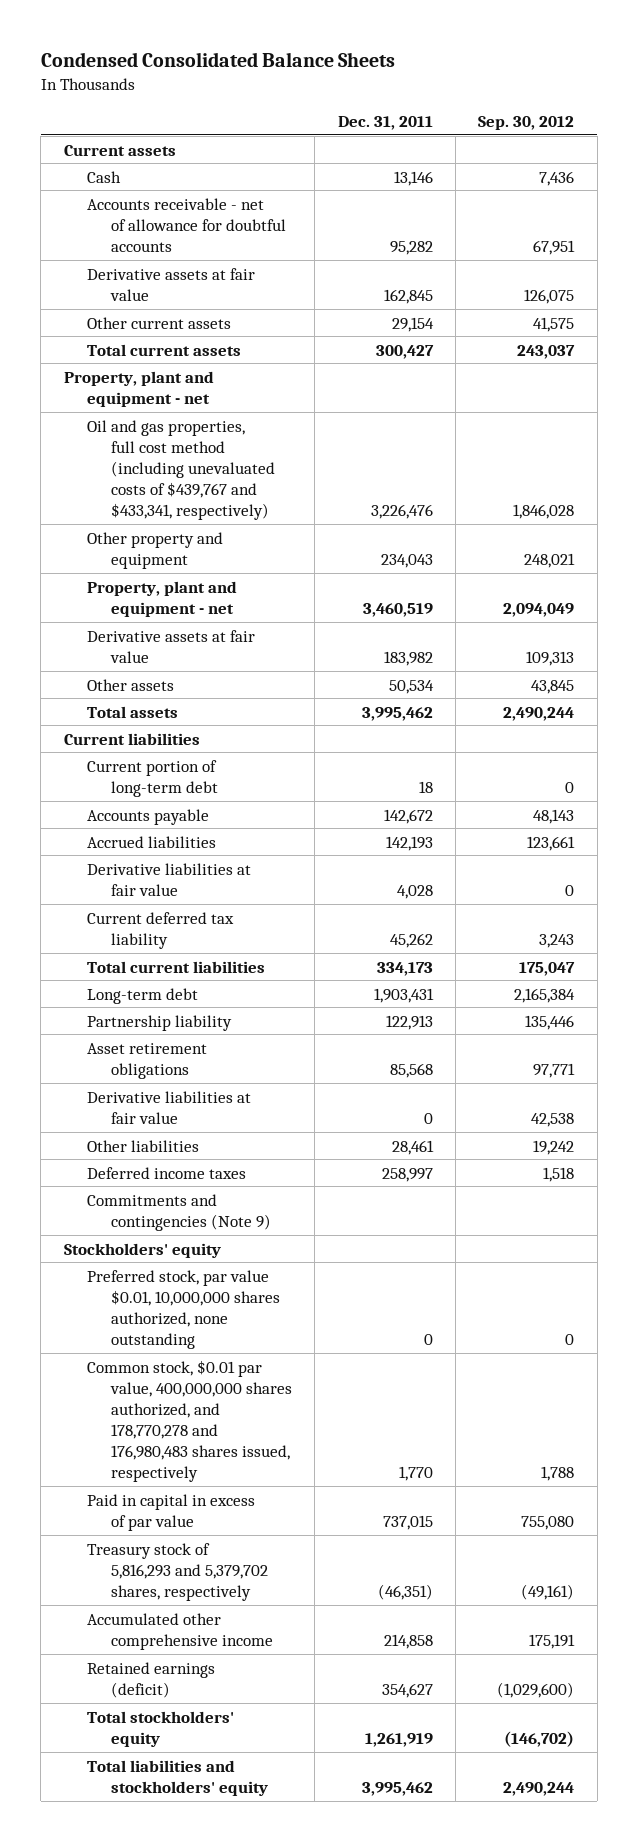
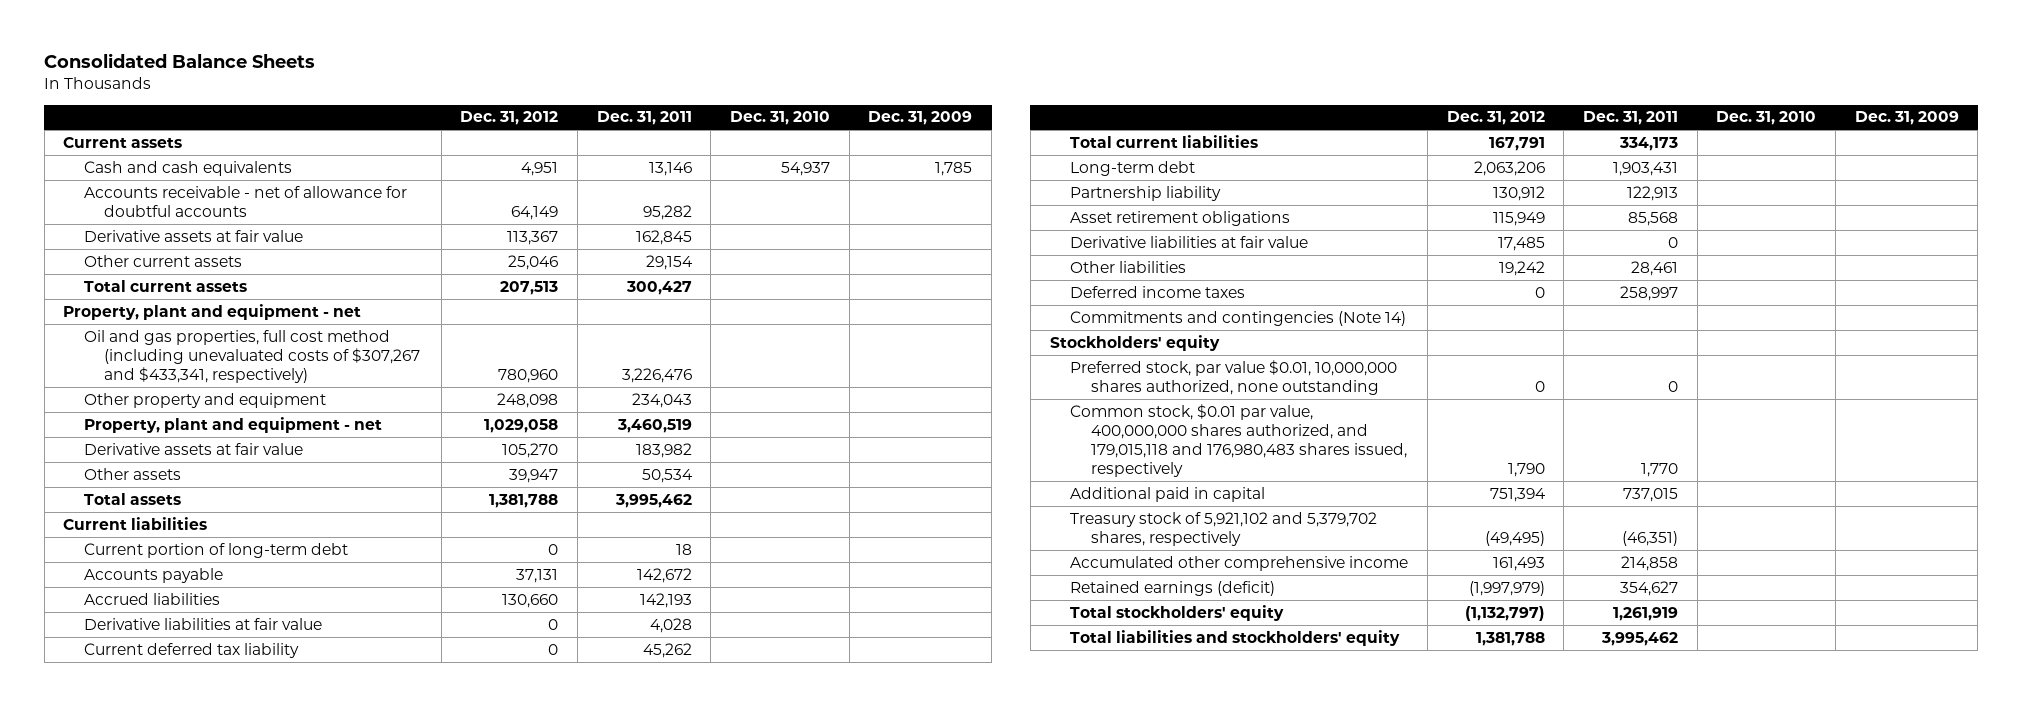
- Condensed Consolidated Balance Sheets
+ Consolidated Balance Sheets
- | Dec. 31, 2011 | Sep. 30, 2012
+ | Dec. 31, 2012 | Dec. 31, 2011 | Dec. 31, 2010 | Dec. 31, 2009
- Cash | 13,146 | 7,436
+ Cash and cash equivalents | 4,951 | 13,146 | 54,937 | 1,785
- Oil and gas properties, full cost method (including unevaluated costs of $439,767 and $433,341, respectively) | 3,226,476 | 1,846,028
+ Oil and gas properties, full cost method (including unevaluated costs of $307,267 and $433,341, respectively) | 780,960 | 3,226,476 | |
- Commitments and contingencies (Note 9)
+ Commitments and contingencies (Note 14)
- Common stock, $0.01 par value, 400,000,000 shares authorized, and 178,770,278 and 176,980,483 shares issued, respectively | 1,770 | 1,788
- Paid in capital in excess of par value | 737,015 | 755,080
- Treasury stock of 5,816,293 and 5,379,702 shares, respectively | (46,351) | (49,161)
+ Common stock, $0.01 par value, 400,000,000 shares authorized, and 179,015,118 and 176,980,483 shares issued, respectively | 1,790 | 1,770 | |
+ Additional paid in capital | 751,394 | 737,015 | |
+ Treasury stock of 5,921,102 and 5,379,702 shares, respectively | (49,495) | (46,351) | |

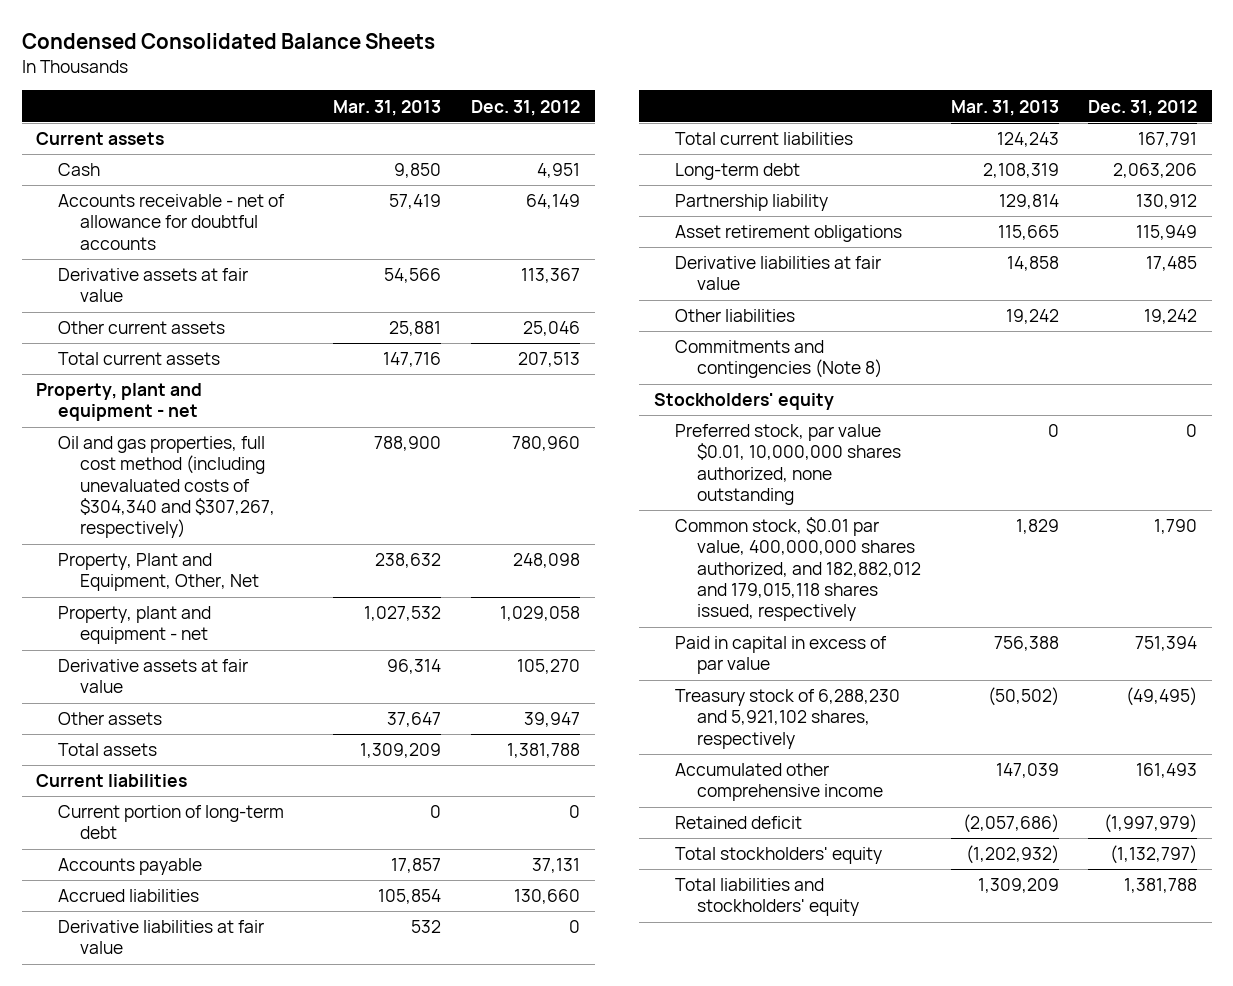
- Consolidated Balance Sheets
+ Condensed Consolidated Balance Sheets
- | Dec. 31, 2012 | Dec. 31, 2011 | Dec. 31, 2010 | Dec. 31, 2009
+ | Mar. 31, 2013 | Dec. 31, 2012
- Cash and cash equivalents | 4,951 | 13,146 | 54,937 | 1,785
+ Cash | 9,850 | 4,951
- Oil and gas properties, full cost method (including unevaluated costs of $307,267 and $433,341, respectively) | 780,960 | 3,226,476 | |
- Other property and equipment | 248,098 | 234,043 | |
+ Oil and gas properties, full cost method (including unevaluated costs of $304,340 and $307,267, respectively) | 788,900 | 780,960
+ Property, Plant and Equipment, Other, Net | 238,632 | 248,098
- Current deferred tax liability | 0 | 45,262 | |
- Deferred income taxes | 0 | 258,997 | |
- Commitments and contingencies (Note 14)
+ Commitments and contingencies (Note 8)
- Common stock, $0.01 par value, 400,000,000 shares authorized, and 179,015,118 and 176,980,483 shares issued, respectively | 1,790 | 1,770 | |
- Additional paid in capital | 751,394 | 737,015 | |
- Treasury stock of 5,921,102 and 5,379,702 shares, respectively | (49,495) | (46,351) | |
+ Common stock, $0.01 par value, 400,000,000 shares authorized, and 182,882,012 and 179,015,118 shares issued, respectively | 1,829 | 1,790
+ Paid in capital in excess of par value | 756,388 | 751,394
+ Treasury stock of 6,288,230 and 5,921,102 shares, respectively | (50,502) | (49,495)
- Retained earnings (deficit) | (1,997,979) | 354,627 | |
+ Retained deficit | (2,057,686) | (1,997,979)

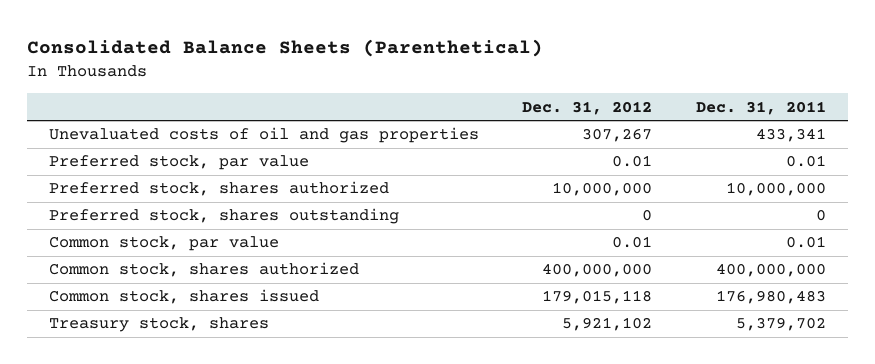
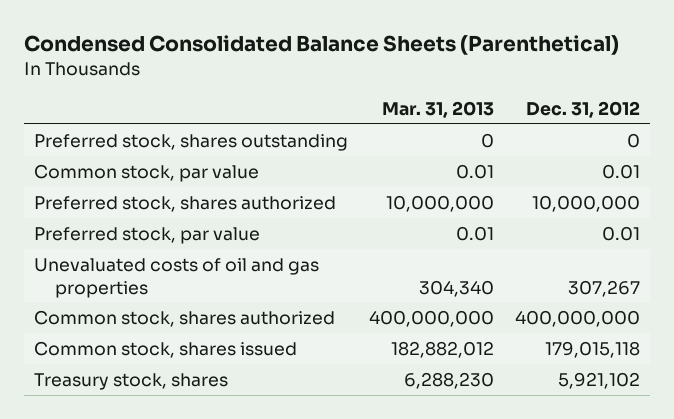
- Consolidated Balance Sheets (Parenthetical)
+ Condensed Consolidated Balance Sheets (Parenthetical)
- | Dec. 31, 2012 | Dec. 31, 2011
+ | Mar. 31, 2013 | Dec. 31, 2012
moved down: Preferred stock, shares authorized | 10,000,000 | 10,000,000
moved down: Preferred stock, par value | 0.01 | 0.01
moved down: Unevaluated costs of oil and gas properties | 304,340 | 307,267

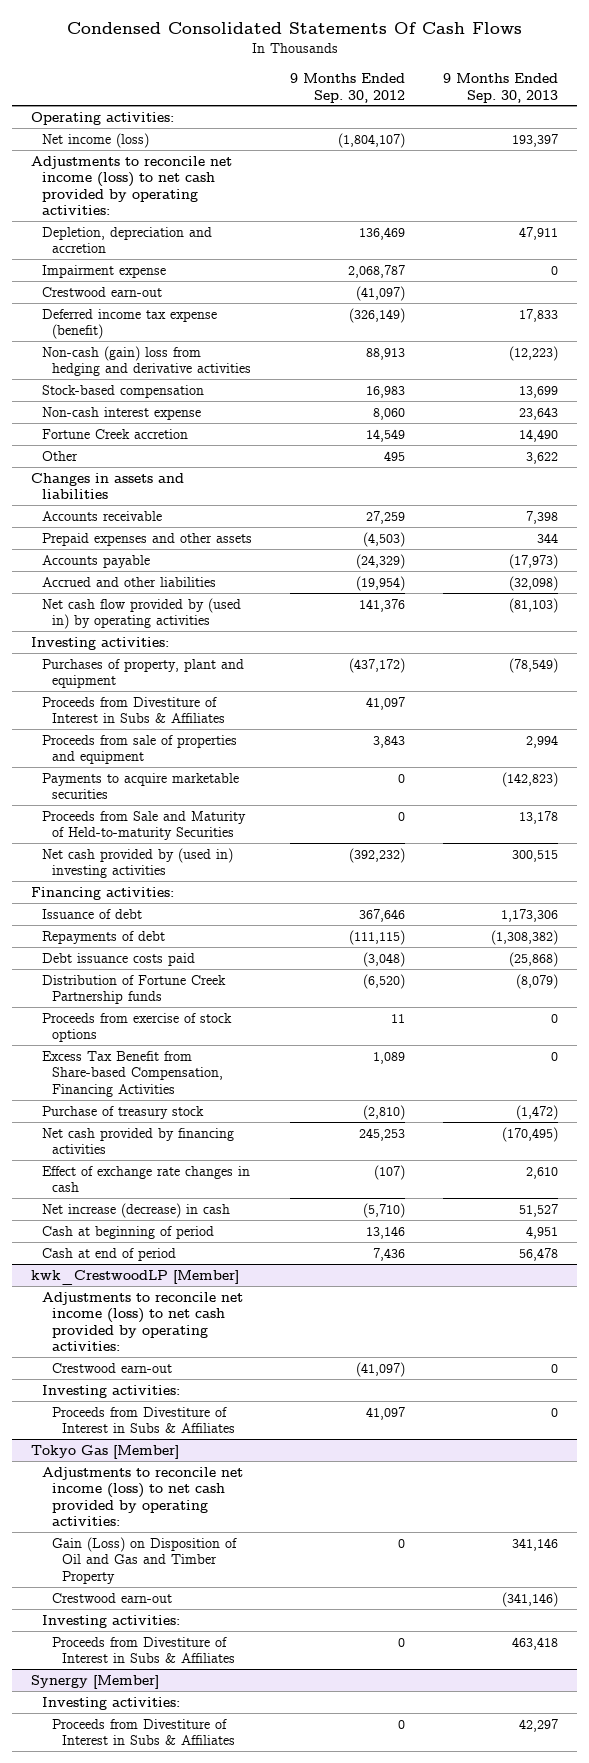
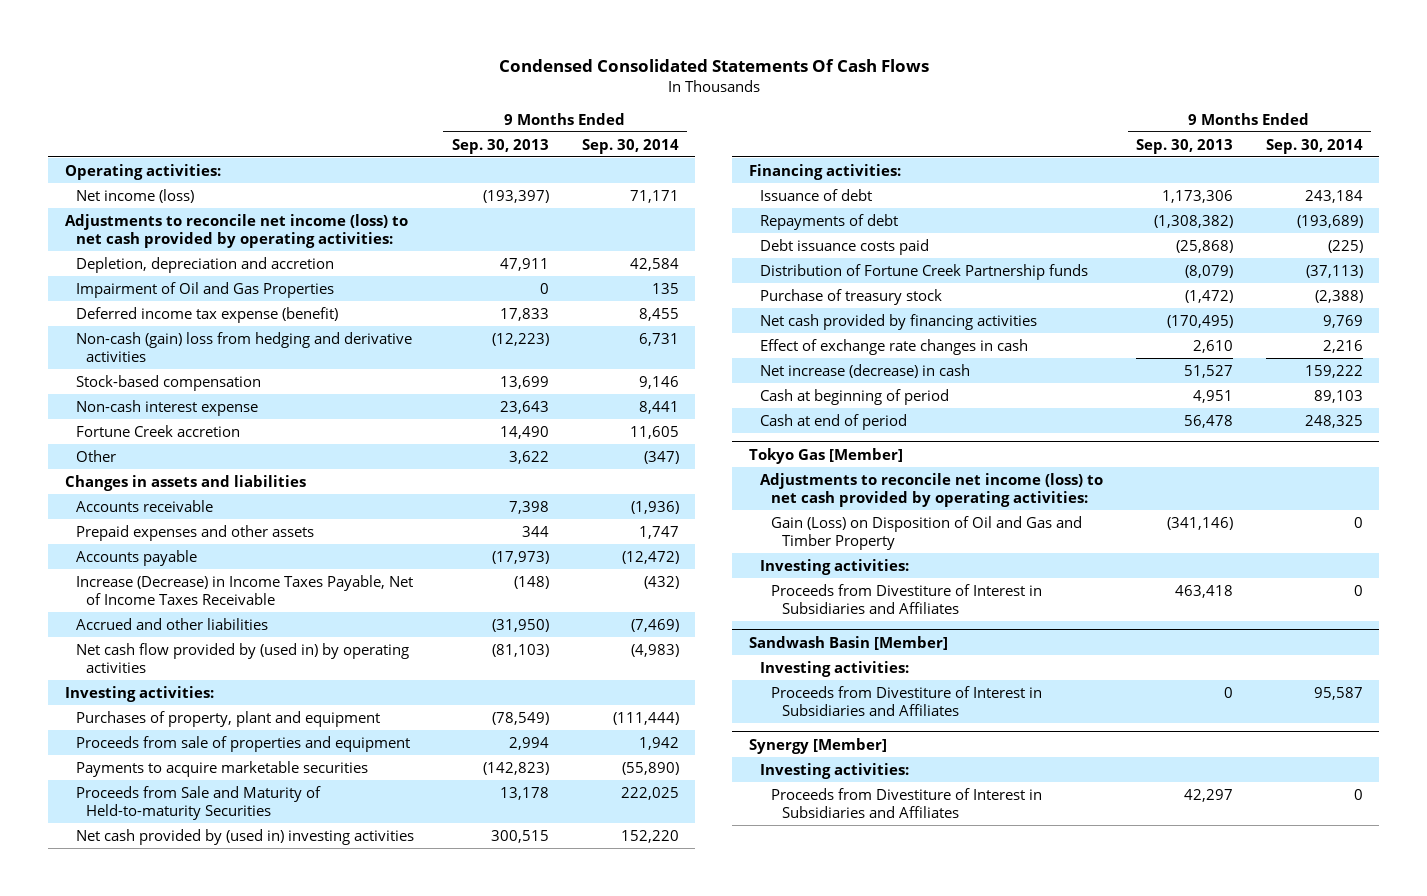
- | 9 Months Ended Sep. 30, 2012 | 9 Months Ended Sep. 30, 2013
+ | 9 Months Ended Sep. 30, 2013 | 9 Months Ended Sep. 30, 2014
- Net income (loss) | (1,804,107) | 193,397
+ Net income (loss) | (193,397) | 71,171
- Impairment expense | 2,068,787 | 0
- Crestwood earn-out | (41,097) |
+ Impairment of Oil and Gas Properties | 0 | 135
- Accrued and other liabilities | (19,954) | (32,098)
+ Increase (Decrease) in Income Taxes Payable, Net of Income Taxes Receivable | (148) | (432)
+ Accrued and other liabilities | (31,950) | (7,469)
- Proceeds from Divestiture of Interest in Subs & Affiliates | 41,097 |
- Proceeds from exercise of stock options | 11 | 0
- Excess Tax Benefit from Share-based Compensation, Financing Activities | 1,089 | 0
- kwk_CrestwoodLP [Member]
- Adjustments to reconcile net income (loss) to net cash provided by operating activities:
- Crestwood earn-out | (41,097) | 0
- Investing activities:
- Proceeds from Divestiture of Interest in Subs & Affiliates | 41,097 | 0
@ Tokyo Gas [Member]
- Gain (Loss) on Disposition of Oil and Gas and Timber Property | 0 | 341,146
- Crestwood earn-out | | (341,146)
+ Gain (Loss) on Disposition of Oil and Gas and Timber Property | (341,146) | 0
- Proceeds from Divestiture of Interest in Subs & Affiliates | 0 | 463,418
+ Proceeds from Divestiture of Interest in Subsidiaries and Affiliates | 463,418 | 0
+ Sandwash Basin [Member]
+ Investing activities:
+ Proceeds from Divestiture of Interest in Subsidiaries and Affiliates | 0 | 95,587
@ Synergy [Member]
- Proceeds from Divestiture of Interest in Subs & Affiliates | 0 | 42,297
+ Proceeds from Divestiture of Interest in Subsidiaries and Affiliates | 42,297 | 0

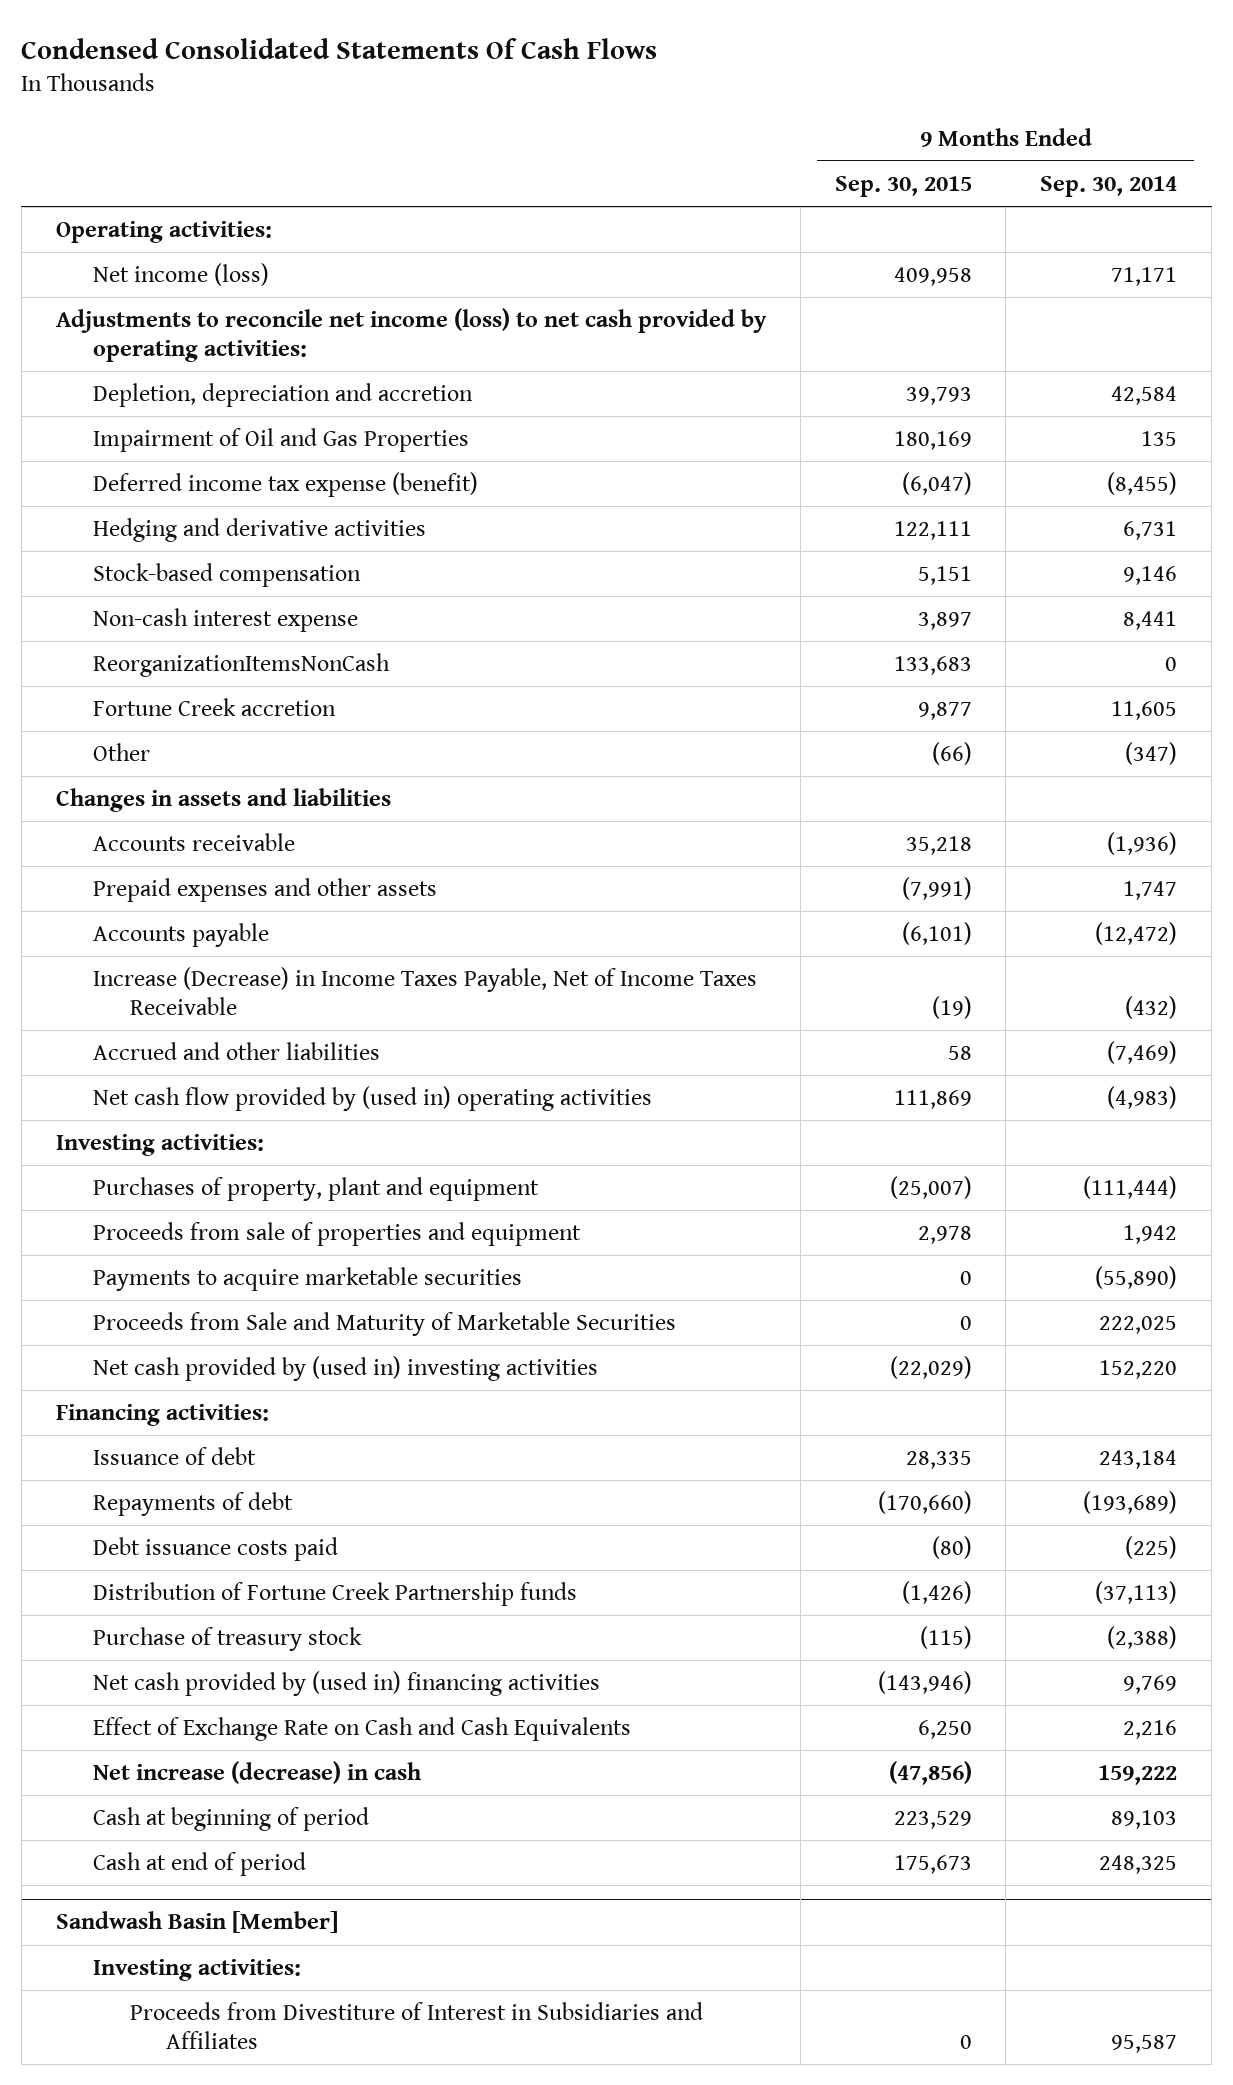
- | 9 Months Ended Sep. 30, 2013 | 9 Months Ended Sep. 30, 2014
+ | 9 Months Ended Sep. 30, 2015 | 9 Months Ended Sep. 30, 2014
- Deferred income tax expense (benefit) | 17,833 | 8,455
- Non-cash (gain) loss from hedging and derivative activities | (12,223) | 6,731
+ Deferred income tax expense (benefit) | (6,047) | (8,455)
+ Hedging and derivative activities | 122,111 | 6,731
+ ReorganizationItemsNonCash | 133,683 | 0
- Net cash flow provided by (used in) by operating activities | (81,103) | (4,983)
+ Net cash flow provided by (used in) operating activities | 111,869 | (4,983)
- Proceeds from Sale and Maturity of Held-to-maturity Securities | 13,178 | 222,025
+ Proceeds from Sale and Maturity of Marketable Securities | 0 | 222,025
- Net cash provided by financing activities | (170,495) | 9,769
- Effect of exchange rate changes in cash | 2,610 | 2,216
+ Net cash provided by (used in) financing activities | (143,946) | 9,769
+ Effect of Exchange Rate on Cash and Cash Equivalents | 6,250 | 2,216
- Tokyo Gas [Member]
- Adjustments to reconcile net income (loss) to net cash provided by operating activities:
- Gain (Loss) on Disposition of Oil and Gas and Timber Property | (341,146) | 0
- Investing activities:
- Proceeds from Divestiture of Interest in Subsidiaries and Affiliates | 463,418 | 0
- Synergy [Member]
- Investing activities:
- Proceeds from Divestiture of Interest in Subsidiaries and Affiliates | 42,297 | 0

